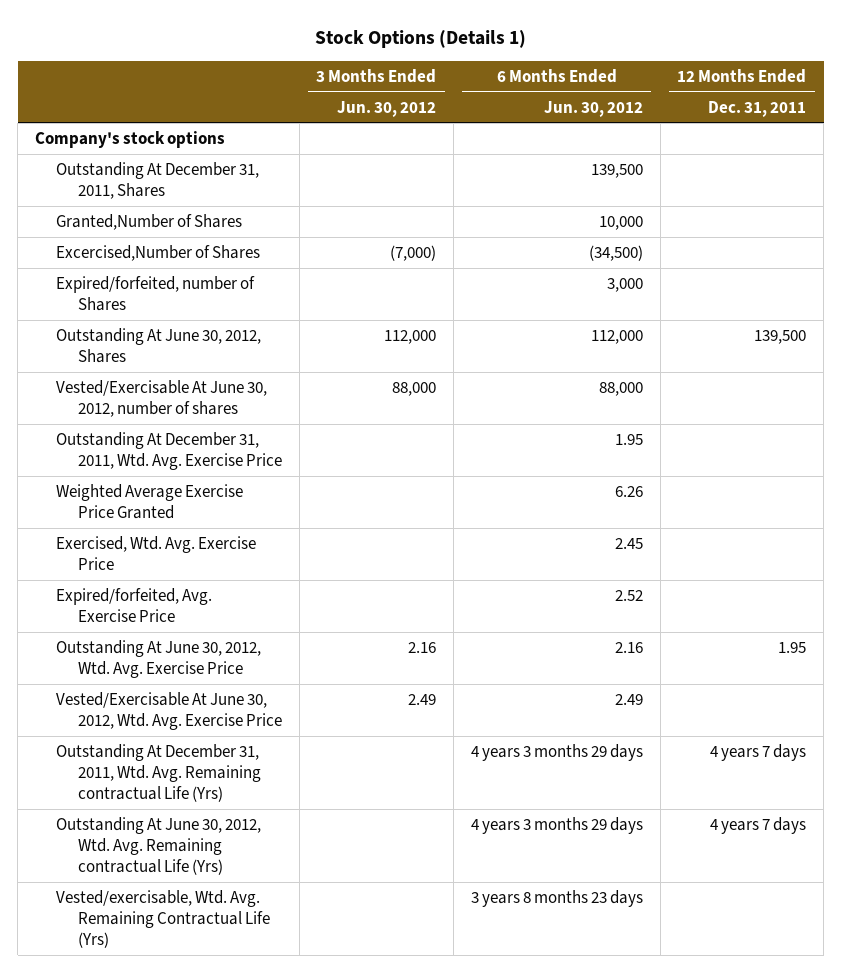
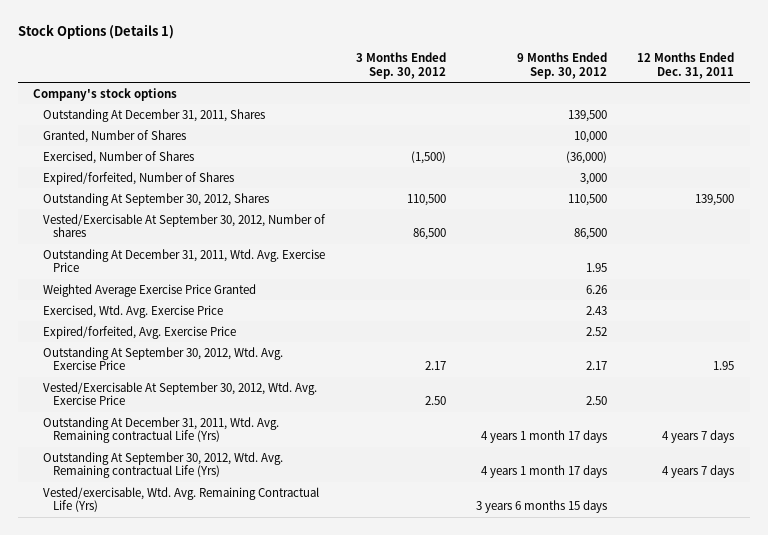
- | 3 Months Ended Jun. 30, 2012 | 6 Months Ended Jun. 30, 2012 | 12 Months Ended Dec. 31, 2011
+ | 3 Months Ended Sep. 30, 2012 | 9 Months Ended Sep. 30, 2012 | 12 Months Ended Dec. 31, 2011
- Granted,Number of Shares | | 10,000 |
- Excercised,Number of Shares | (7,000) | (34,500) |
- Expired/forfeited, number of Shares | | 3,000 |
- Outstanding At June 30, 2012, Shares | 112,000 | 112,000 | 139,500
- Vested/Exercisable At June 30, 2012, number of shares | 88,000 | 88,000 |
+ Granted, Number of Shares | | 10,000 |
+ Exercised, Number of Shares | (1,500) | (36,000) |
+ Expired/forfeited, Number of Shares | | 3,000 |
+ Outstanding At September 30, 2012, Shares | 110,500 | 110,500 | 139,500
+ Vested/Exercisable At September 30, 2012, Number of shares | 86,500 | 86,500 |
- Outstanding At June 30, 2012, Wtd. Avg. Exercise Price | 2.16 | 2.16 | 1.95
- Vested/Exercisable At June 30, 2012, Wtd. Avg. Exercise Price | 2.49 | 2.49 |
+ Outstanding At September 30, 2012, Wtd. Avg. Exercise Price | 2.17 | 2.17 | 1.95
+ Vested/Exercisable At September 30, 2012, Wtd. Avg. Exercise Price | 2.50 | 2.50 |
- Outstanding At June 30, 2012, Wtd. Avg. Remaining contractual Life (Yrs) | | 4 years 3 months 29 days | 4 years 7 days
+ Outstanding At September 30, 2012, Wtd. Avg. Remaining contractual Life (Yrs) | | 4 years 1 month 17 days | 4 years 7 days

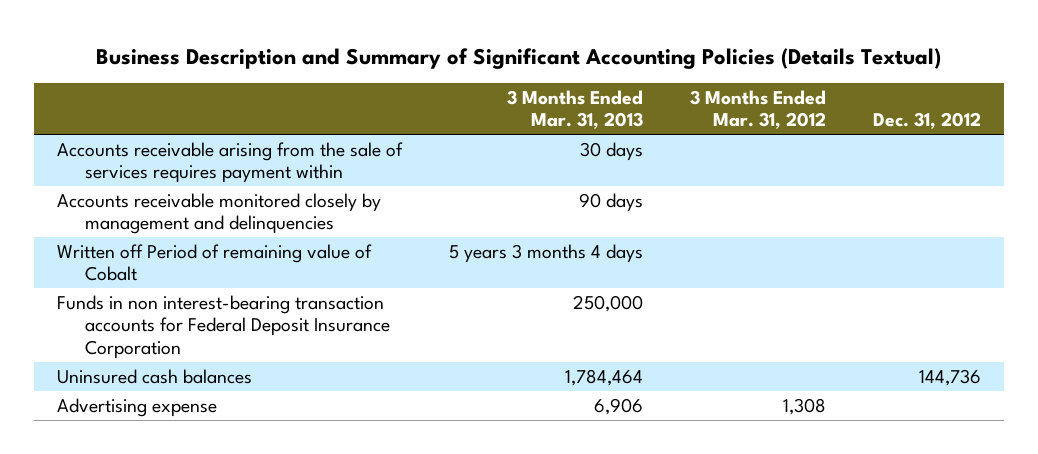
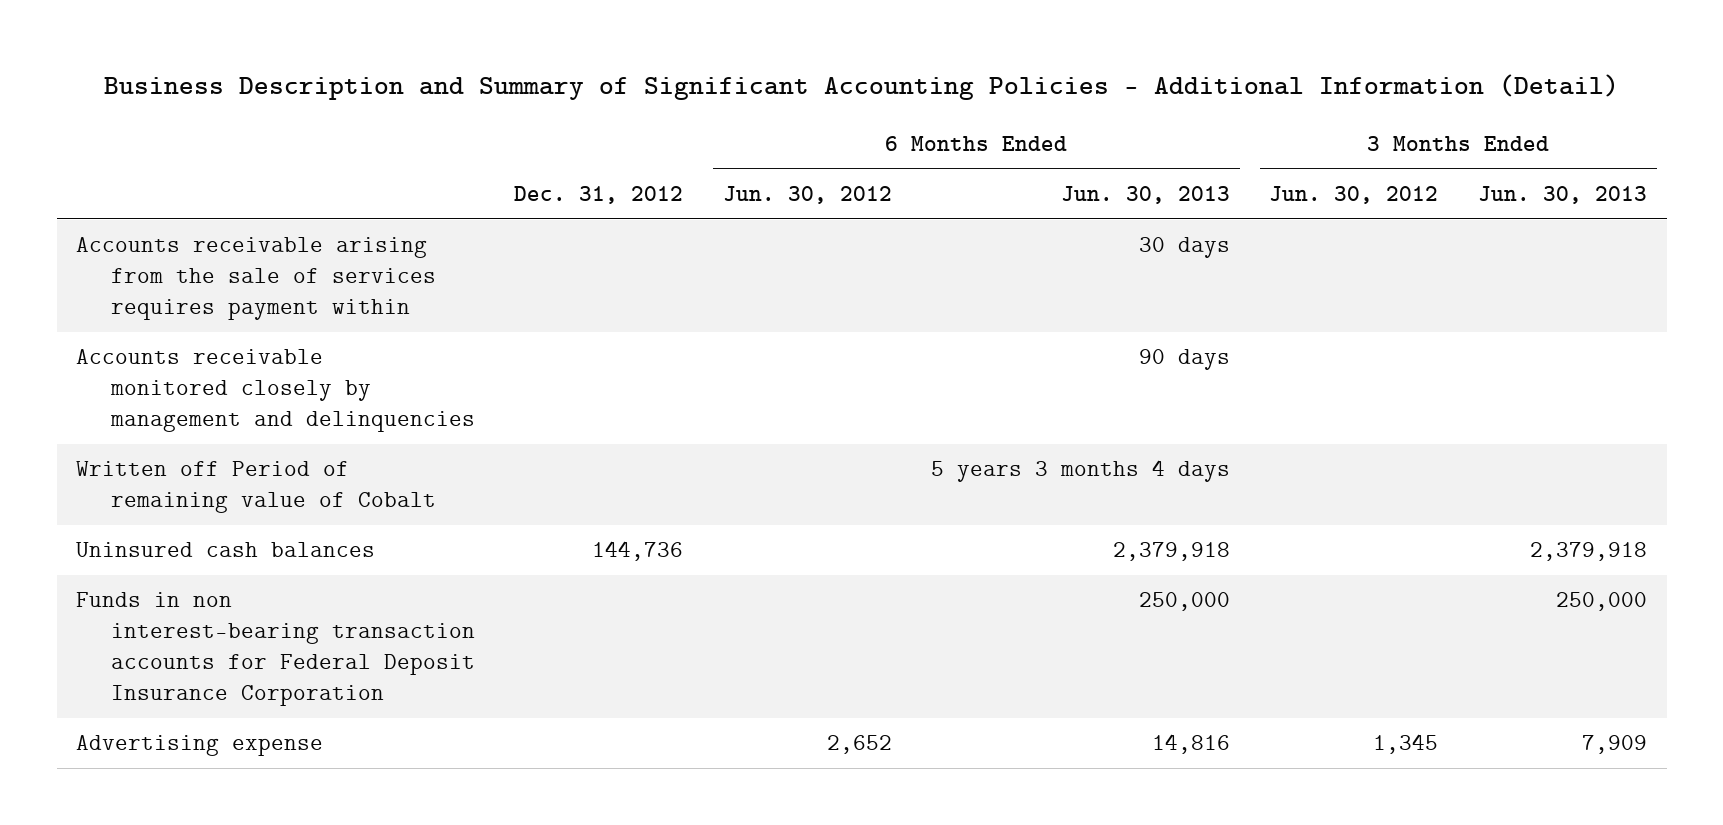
- Business Description and Summary of Significant Accounting Policies (Details Textual)
+ Business Description and Summary of Significant Accounting Policies - Additional Information (Detail)
- | 3 Months Ended Mar. 31, 2013 | 3 Months Ended Mar. 31, 2012 | Dec. 31, 2012
+ | Dec. 31, 2012 | 6 Months Ended Jun. 30, 2012 | 6 Months Ended Jun. 30, 2013 | 3 Months Ended Jun. 30, 2012 | 3 Months Ended Jun. 30, 2013
moved down: Funds in non interest-bearing transaction accounts for Federal Deposit Insurance Corporation | | | 250,000 | | 250,000

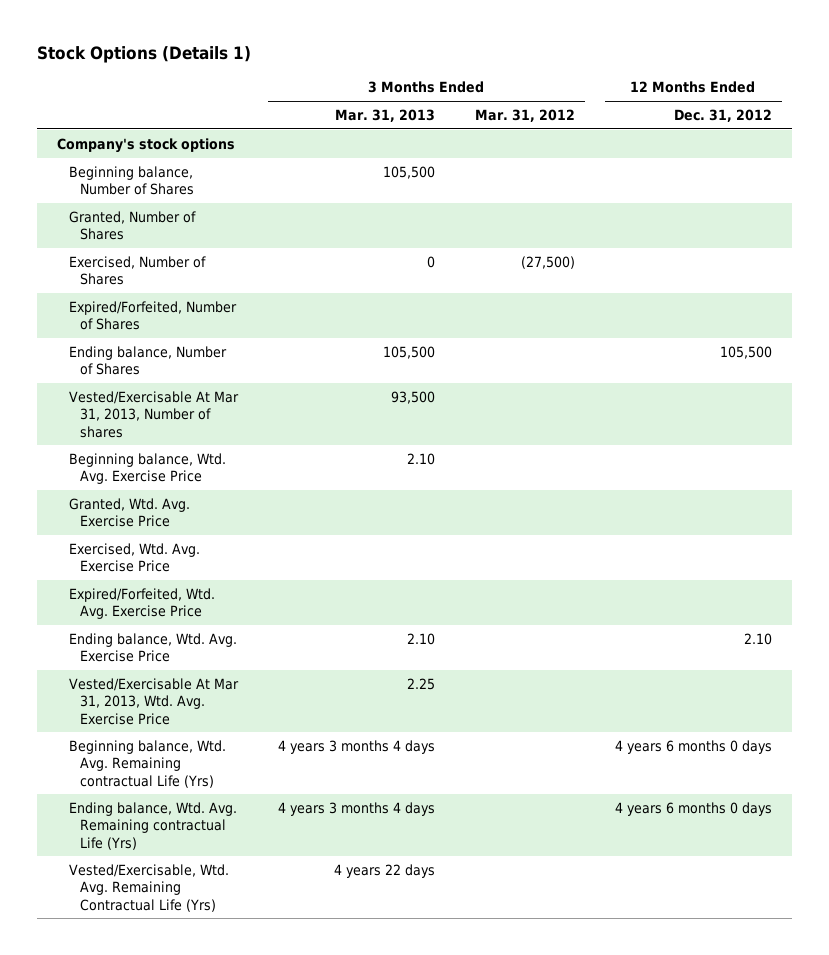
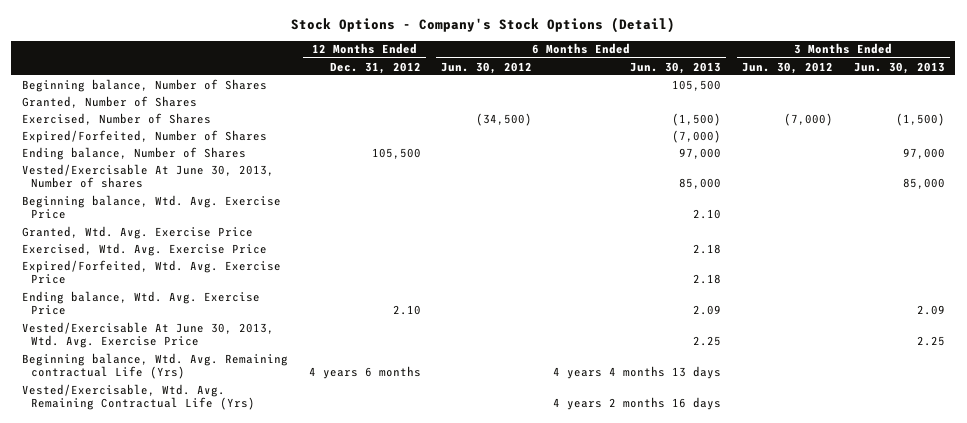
- Stock Options (Details 1)
+ Stock Options - Company's Stock Options (Detail)
- | 3 Months Ended Mar. 31, 2013 | 3 Months Ended Mar. 31, 2012 | 12 Months Ended Dec. 31, 2012
+ | 12 Months Ended Dec. 31, 2012 | 6 Months Ended Jun. 30, 2012 | 6 Months Ended Jun. 30, 2013 | 3 Months Ended Jun. 30, 2012 | 3 Months Ended Jun. 30, 2013
- Company's stock options
- Vested/Exercisable At Mar 31, 2013, Number of shares | 93,500 | |
+ Vested/Exercisable At June 30, 2013, Number of shares | | | 85,000 | | 85,000
- Vested/Exercisable At Mar 31, 2013, Wtd. Avg. Exercise Price | 2.25 | |
- Beginning balance, Wtd. Avg. Remaining contractual Life (Yrs) | 4 years 3 months 4 days | | 4 years 6 months 0 days
- Ending balance, Wtd. Avg. Remaining contractual Life (Yrs) | 4 years 3 months 4 days | | 4 years 6 months 0 days
+ Vested/Exercisable At June 30, 2013, Wtd. Avg. Exercise Price | | | 2.25 | | 2.25
+ Beginning balance, Wtd. Avg. Remaining contractual Life (Yrs) | 4 years 6 months | | 4 years 4 months 13 days | |

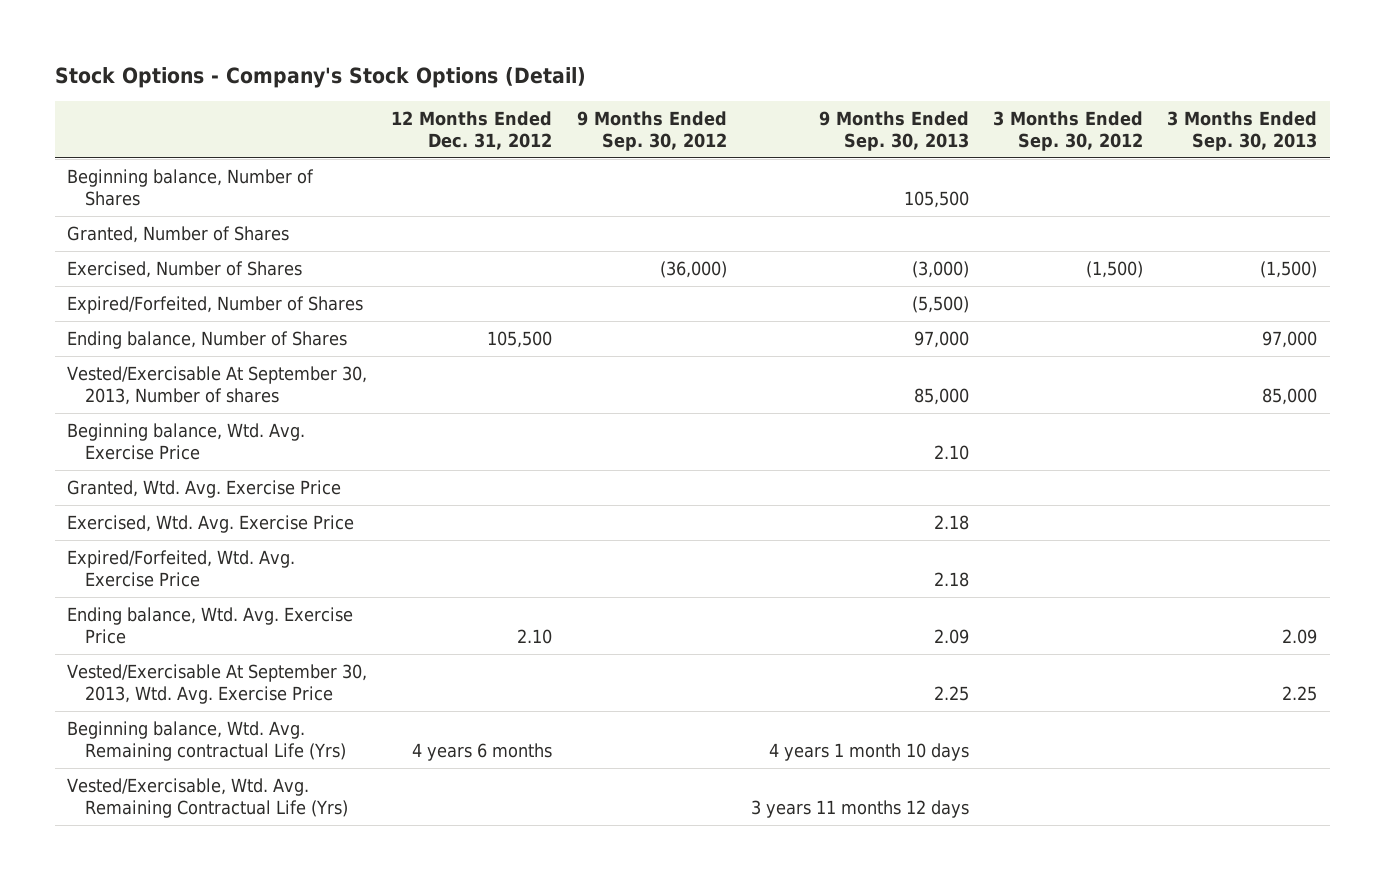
- | 12 Months Ended Dec. 31, 2012 | 6 Months Ended Jun. 30, 2012 | 6 Months Ended Jun. 30, 2013 | 3 Months Ended Jun. 30, 2012 | 3 Months Ended Jun. 30, 2013
+ | 12 Months Ended Dec. 31, 2012 | 9 Months Ended Sep. 30, 2012 | 9 Months Ended Sep. 30, 2013 | 3 Months Ended Sep. 30, 2012 | 3 Months Ended Sep. 30, 2013
- Vested/Exercisable At June 30, 2013, Number of shares | | | 85,000 | | 85,000
+ Vested/Exercisable At September 30, 2013, Number of shares | | | 85,000 | | 85,000
- Vested/Exercisable At June 30, 2013, Wtd. Avg. Exercise Price | | | 2.25 | | 2.25
+ Vested/Exercisable At September 30, 2013, Wtd. Avg. Exercise Price | | | 2.25 | | 2.25

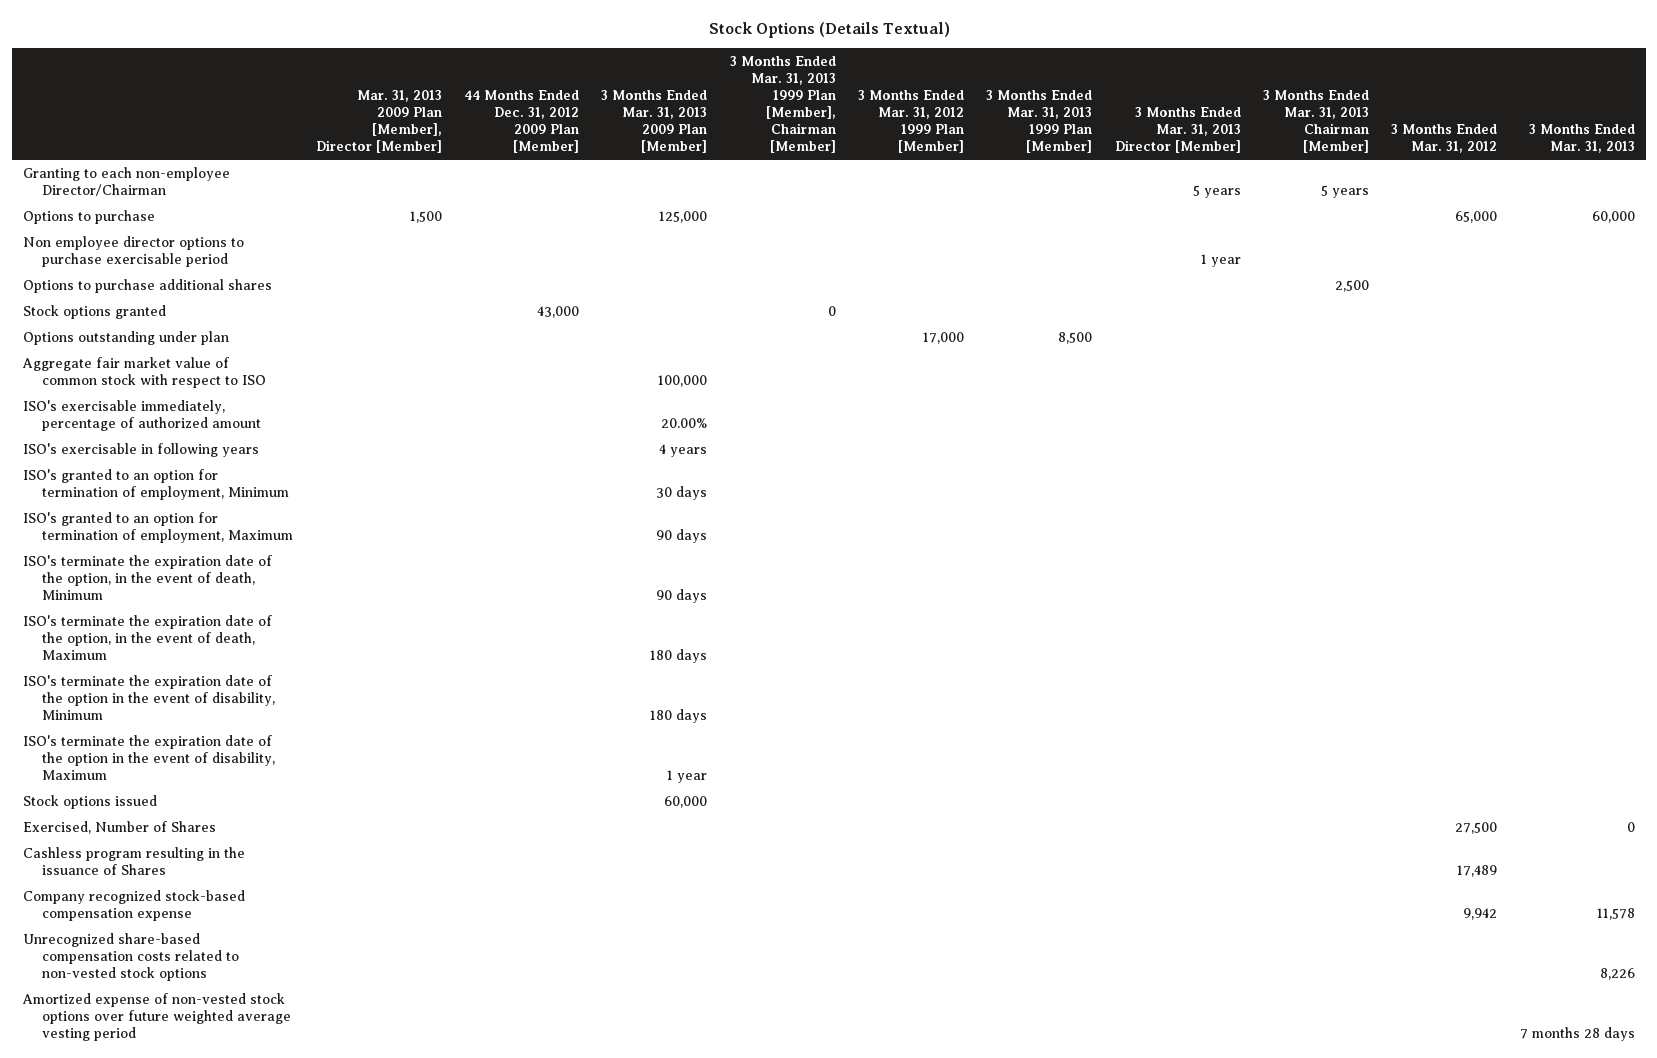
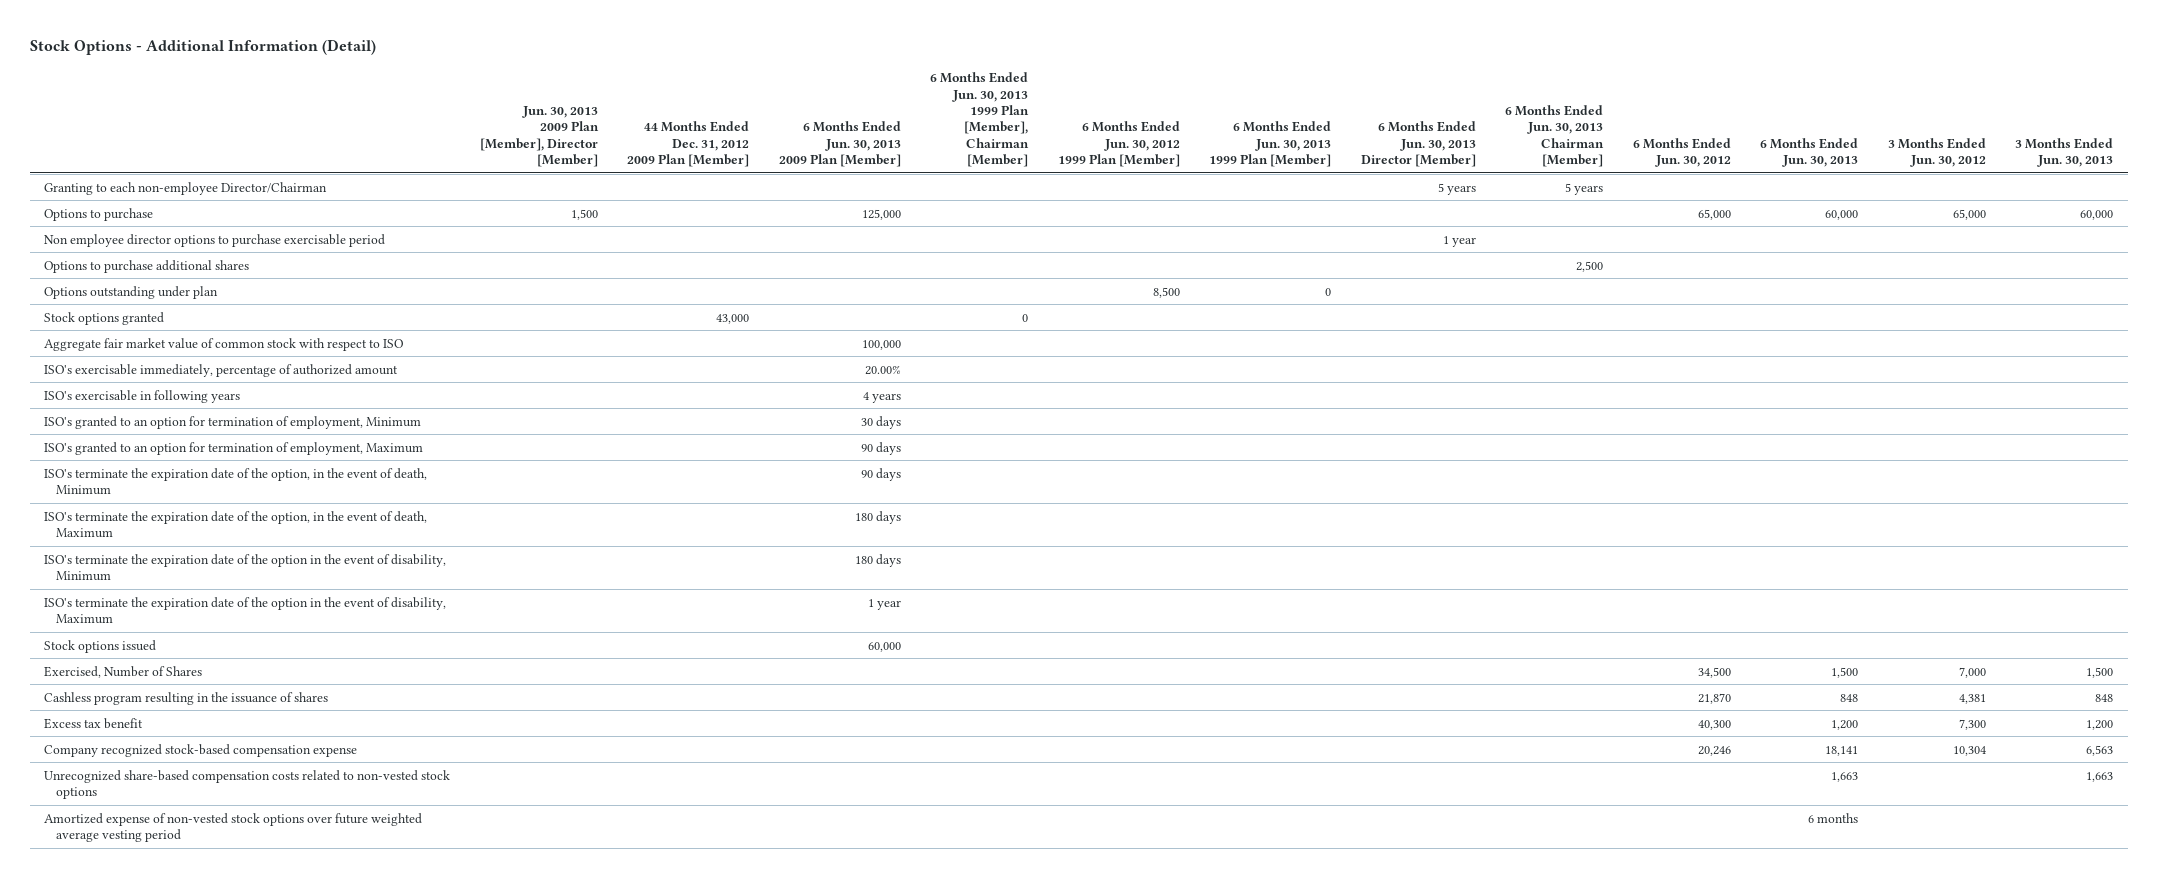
- Stock Options (Details Textual)
+ Stock Options - Additional Information (Detail)
- | Mar. 31, 2013 2009 Plan [Member], Director [Member] | 44 Months Ended Dec. 31, 2012 2009 Plan [Member] | 3 Months Ended Mar. 31, 2013 2009 Plan [Member] | 3 Months Ended Mar. 31, 2013 1999 Plan [Member], Chairman [Member] | 3 Months Ended Mar. 31, 2012 1999 Plan [Member] | 3 Months Ended Mar. 31, 2013 1999 Plan [Member] | 3 Months Ended Mar. 31, 2013 Director [Member] | 3 Months Ended Mar. 31, 2013 Chairman [Member] | 3 Months Ended Mar. 31, 2012 | 3 Months Ended Mar. 31, 2013
+ | Jun. 30, 2013 2009 Plan [Member], Director [Member] | 44 Months Ended Dec. 31, 2012 2009 Plan [Member] | 6 Months Ended Jun. 30, 2013 2009 Plan [Member] | 6 Months Ended Jun. 30, 2013 1999 Plan [Member], Chairman [Member] | 6 Months Ended Jun. 30, 2012 1999 Plan [Member] | 6 Months Ended Jun. 30, 2013 1999 Plan [Member] | 6 Months Ended Jun. 30, 2013 Director [Member] | 6 Months Ended Jun. 30, 2013 Chairman [Member] | 6 Months Ended Jun. 30, 2012 | 6 Months Ended Jun. 30, 2013 | 3 Months Ended Jun. 30, 2012 | 3 Months Ended Jun. 30, 2013
moved down: Stock options granted | | 43,000 | | 0 | | | | | | | |
- Cashless program resulting in the issuance of Shares | | | | | | | | | 17,489 |
+ Cashless program resulting in the issuance of shares | | | | | | | | | 21,870 | 848 | 4,381 | 848
+ Excess tax benefit | | | | | | | | | 40,300 | 1,200 | 7,300 | 1,200

